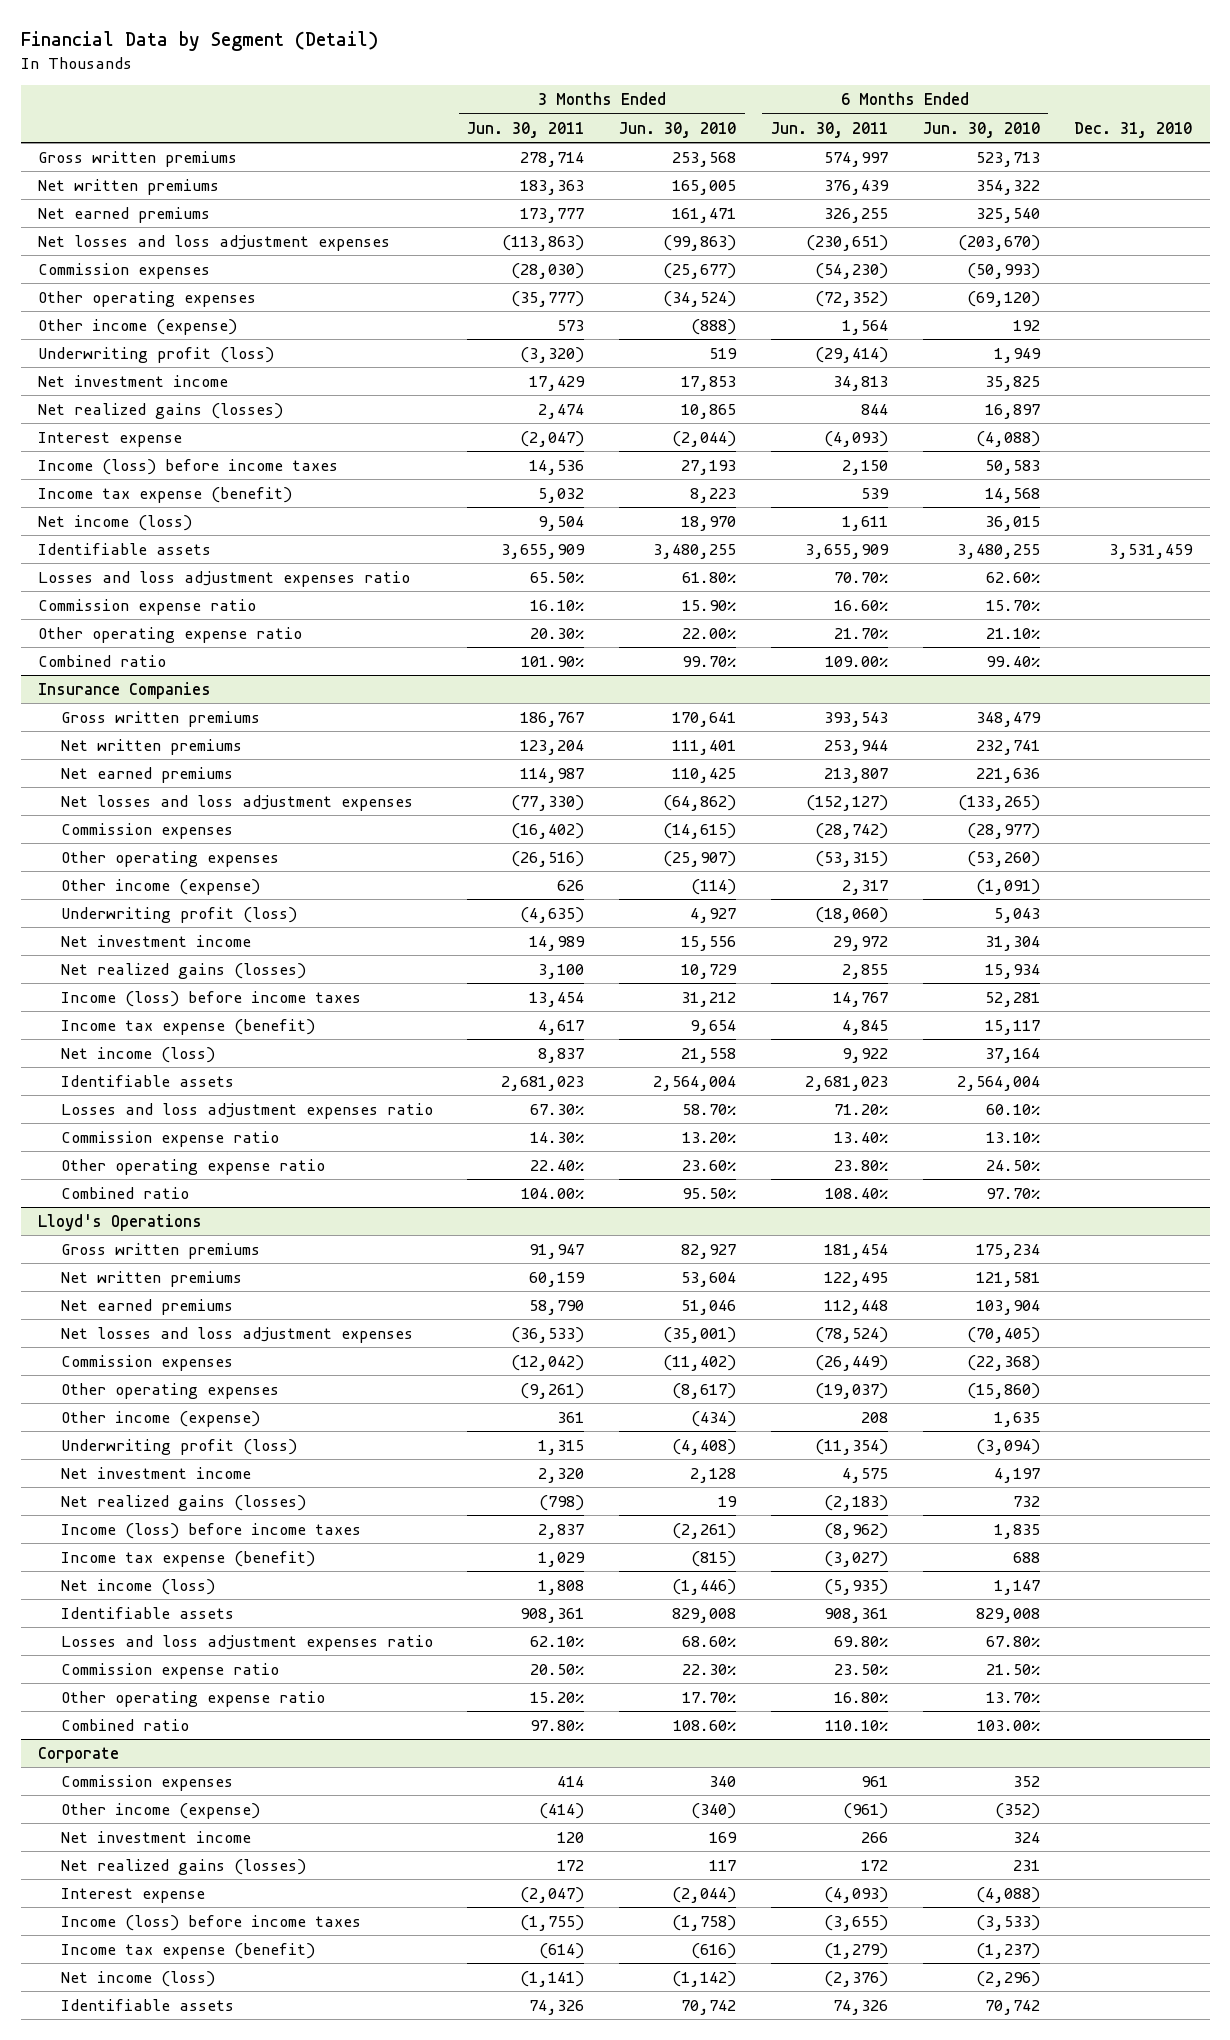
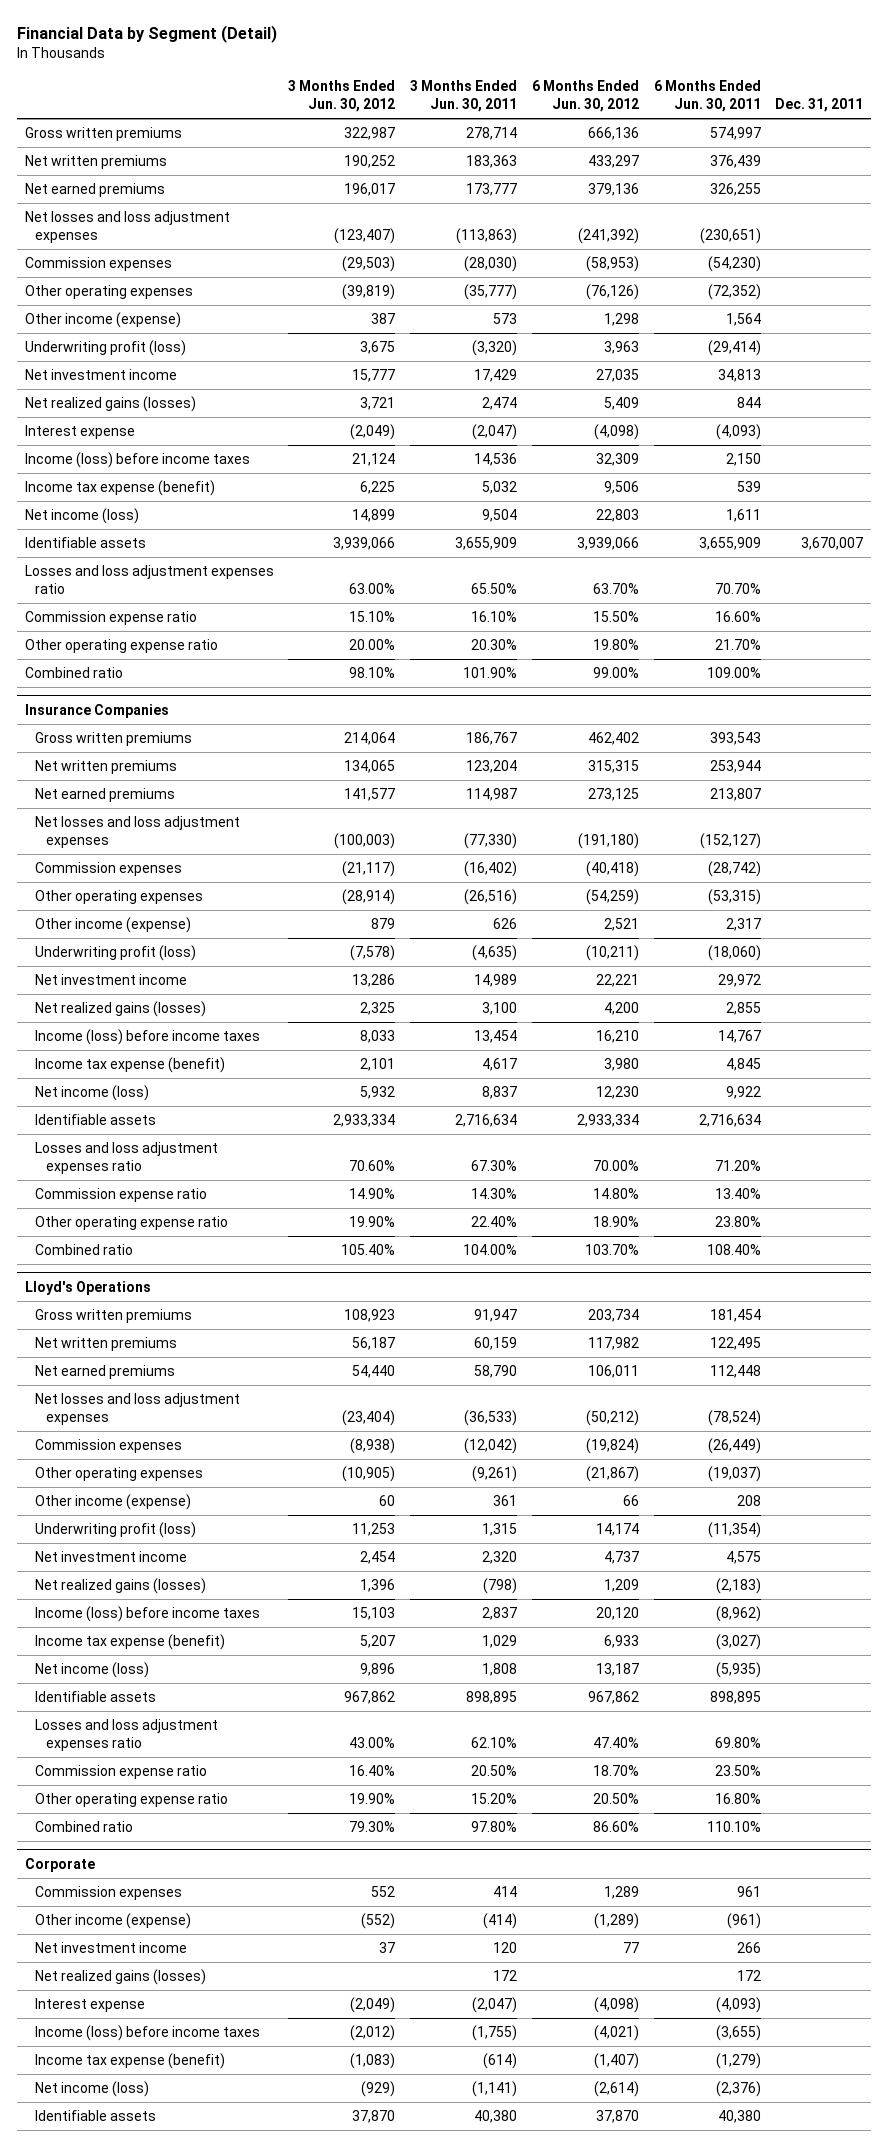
- | 3 Months Ended Jun. 30, 2011 | 3 Months Ended Jun. 30, 2010 | 6 Months Ended Jun. 30, 2011 | 6 Months Ended Jun. 30, 2010 | Dec. 31, 2010
+ | 3 Months Ended Jun. 30, 2012 | 3 Months Ended Jun. 30, 2011 | 6 Months Ended Jun. 30, 2012 | 6 Months Ended Jun. 30, 2011 | Dec. 31, 2011
@ Insurance Companies
- Identifiable assets | 2,681,023 | 2,564,004 | 2,681,023 | 2,564,004 |
+ Identifiable assets | 2,933,334 | 2,716,634 | 2,933,334 | 2,716,634 |
@ Lloyd's Operations
- Identifiable assets | 908,361 | 829,008 | 908,361 | 829,008 |
+ Identifiable assets | 967,862 | 898,895 | 967,862 | 898,895 |
@ Corporate
- Identifiable assets | 74,326 | 70,742 | 74,326 | 70,742 |
+ Identifiable assets | 37,870 | 40,380 | 37,870 | 40,380 |

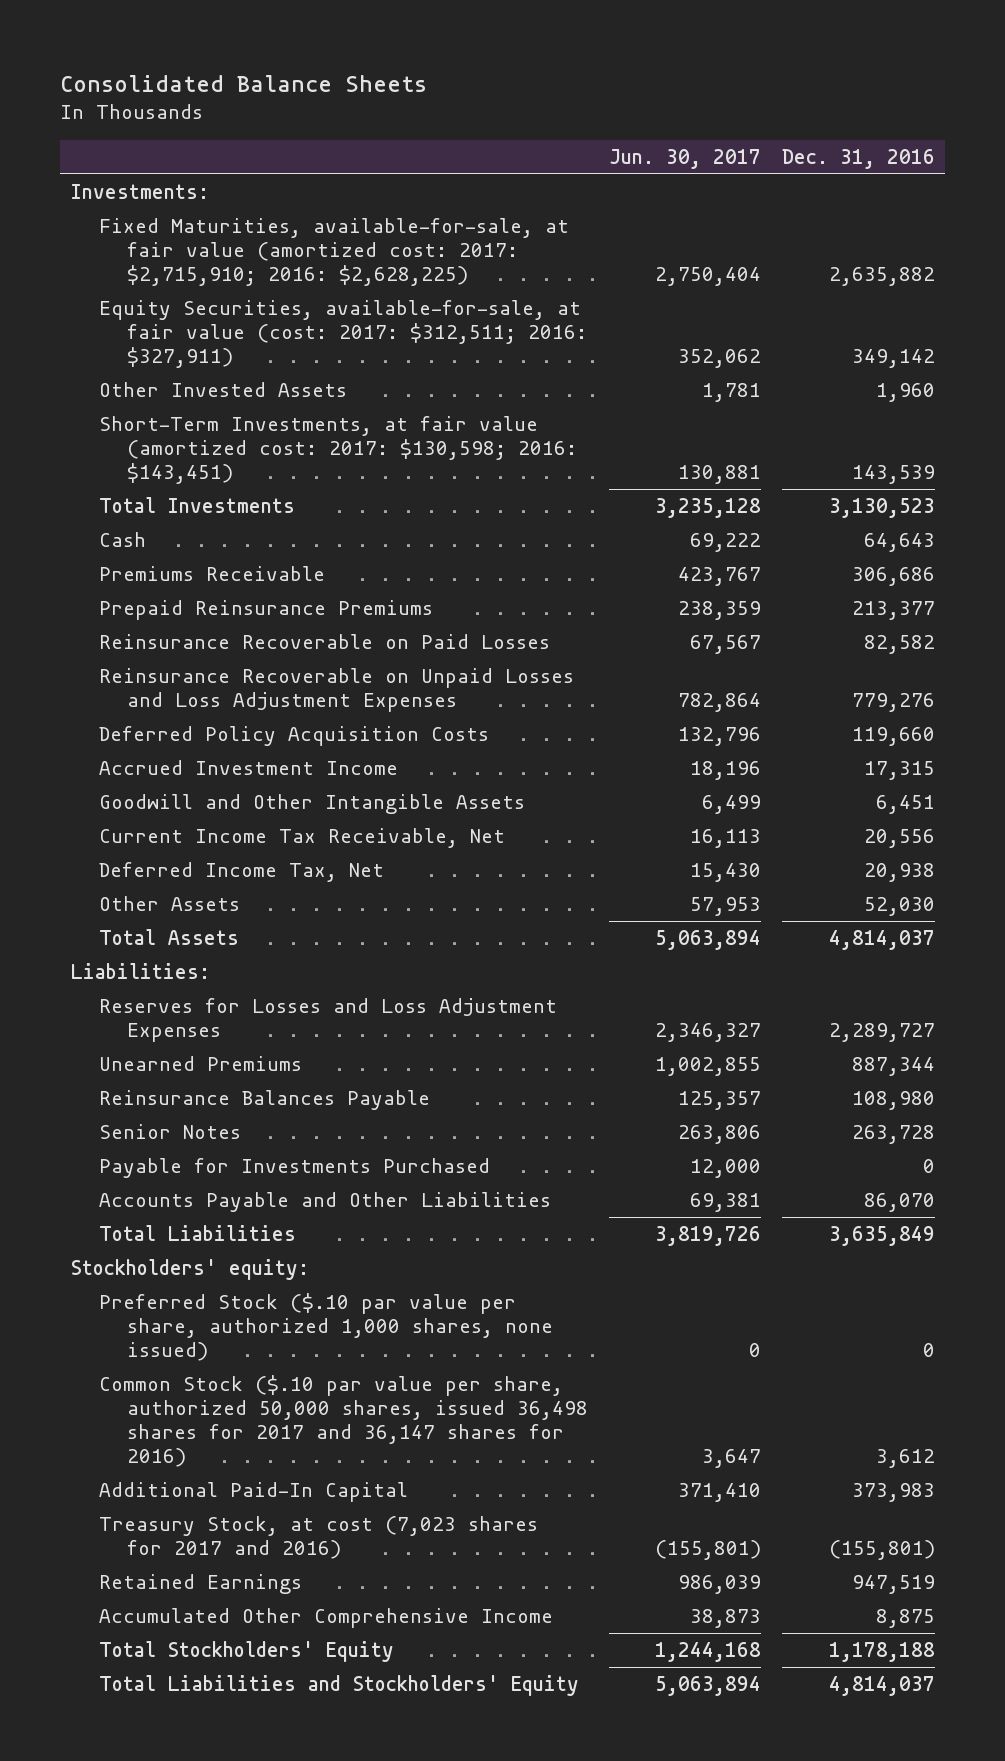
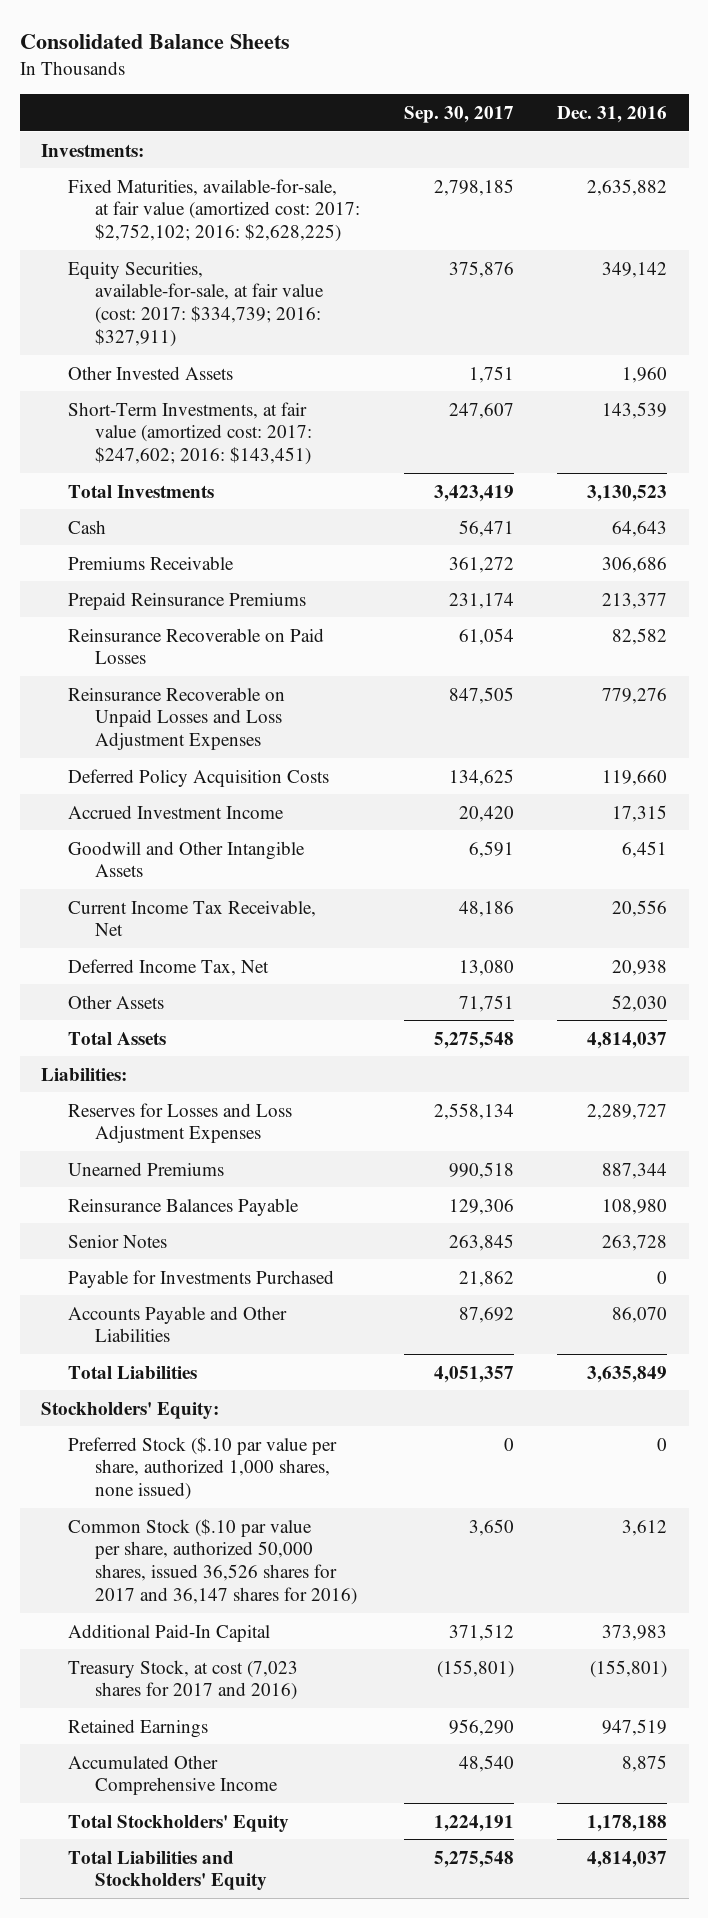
- | Jun. 30, 2017 | Dec. 31, 2016
+ | Sep. 30, 2017 | Dec. 31, 2016
- Fixed Maturities, available-for-sale, at fair value (amortized cost: 2017: $2,715,910; 2016: $2,628,225) | 2,750,404 | 2,635,882
- Equity Securities, available-for-sale, at fair value (cost: 2017: $312,511; 2016: $327,911) | 352,062 | 349,142
+ Fixed Maturities, available-for-sale, at fair value (amortized cost: 2017: $2,752,102; 2016: $2,628,225) | 2,798,185 | 2,635,882
+ Equity Securities, available-for-sale, at fair value (cost: 2017: $334,739; 2016: $327,911) | 375,876 | 349,142
- Short-Term Investments, at fair value (amortized cost: 2017: $130,598; 2016: $143,451) | 130,881 | 143,539
+ Short-Term Investments, at fair value (amortized cost: 2017: $247,602; 2016: $143,451) | 247,607 | 143,539
- Stockholders' equity:
+ Stockholders' Equity:
- Common Stock ($.10 par value per share, authorized 50,000 shares, issued 36,498 shares for 2017 and 36,147 shares for 2016) | 3,647 | 3,612
+ Common Stock ($.10 par value per share, authorized 50,000 shares, issued 36,526 shares for 2017 and 36,147 shares for 2016) | 3,650 | 3,612

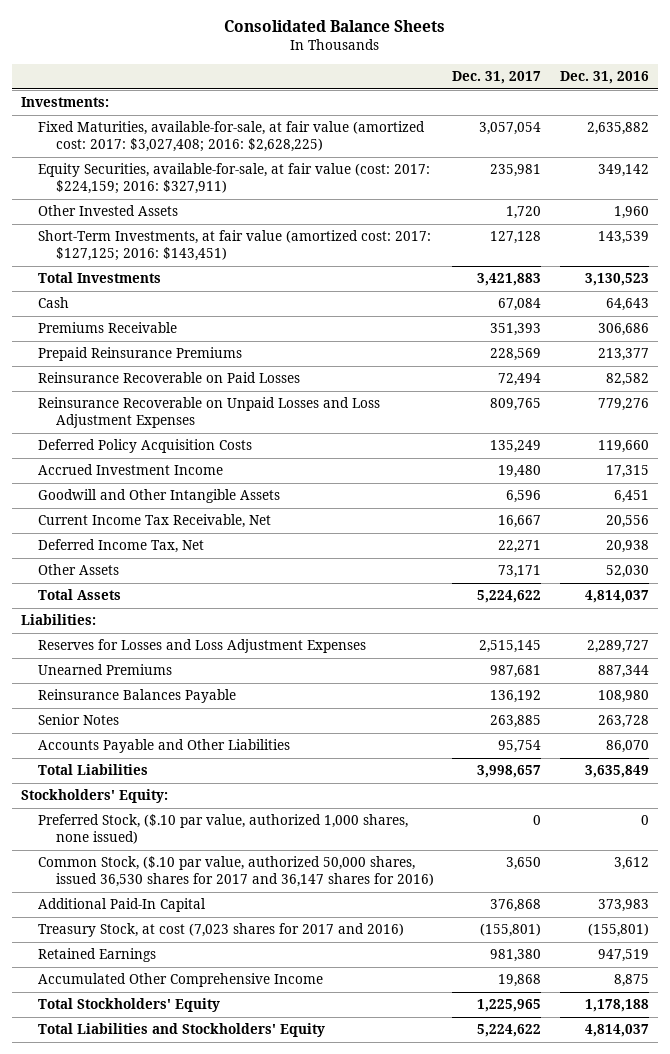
- | Sep. 30, 2017 | Dec. 31, 2016
+ | Dec. 31, 2017 | Dec. 31, 2016
- Fixed Maturities, available-for-sale, at fair value (amortized cost: 2017: $2,752,102; 2016: $2,628,225) | 2,798,185 | 2,635,882
- Equity Securities, available-for-sale, at fair value (cost: 2017: $334,739; 2016: $327,911) | 375,876 | 349,142
+ Fixed Maturities, available-for-sale, at fair value (amortized cost: 2017: $3,027,408; 2016: $2,628,225) | 3,057,054 | 2,635,882
+ Equity Securities, available-for-sale, at fair value (cost: 2017: $224,159; 2016: $327,911) | 235,981 | 349,142
- Short-Term Investments, at fair value (amortized cost: 2017: $247,602; 2016: $143,451) | 247,607 | 143,539
+ Short-Term Investments, at fair value (amortized cost: 2017: $127,125; 2016: $143,451) | 127,128 | 143,539
- Payable for Investments Purchased | 21,862 | 0
- Preferred Stock ($.10 par value per share, authorized 1,000 shares, none issued) | 0 | 0
- Common Stock ($.10 par value per share, authorized 50,000 shares, issued 36,526 shares for 2017 and 36,147 shares for 2016) | 3,650 | 3,612
+ Preferred Stock, ($.10 par value, authorized 1,000 shares, none issued) | 0 | 0
+ Common Stock, ($.10 par value, authorized 50,000 shares, issued 36,530 shares for 2017 and 36,147 shares for 2016) | 3,650 | 3,612

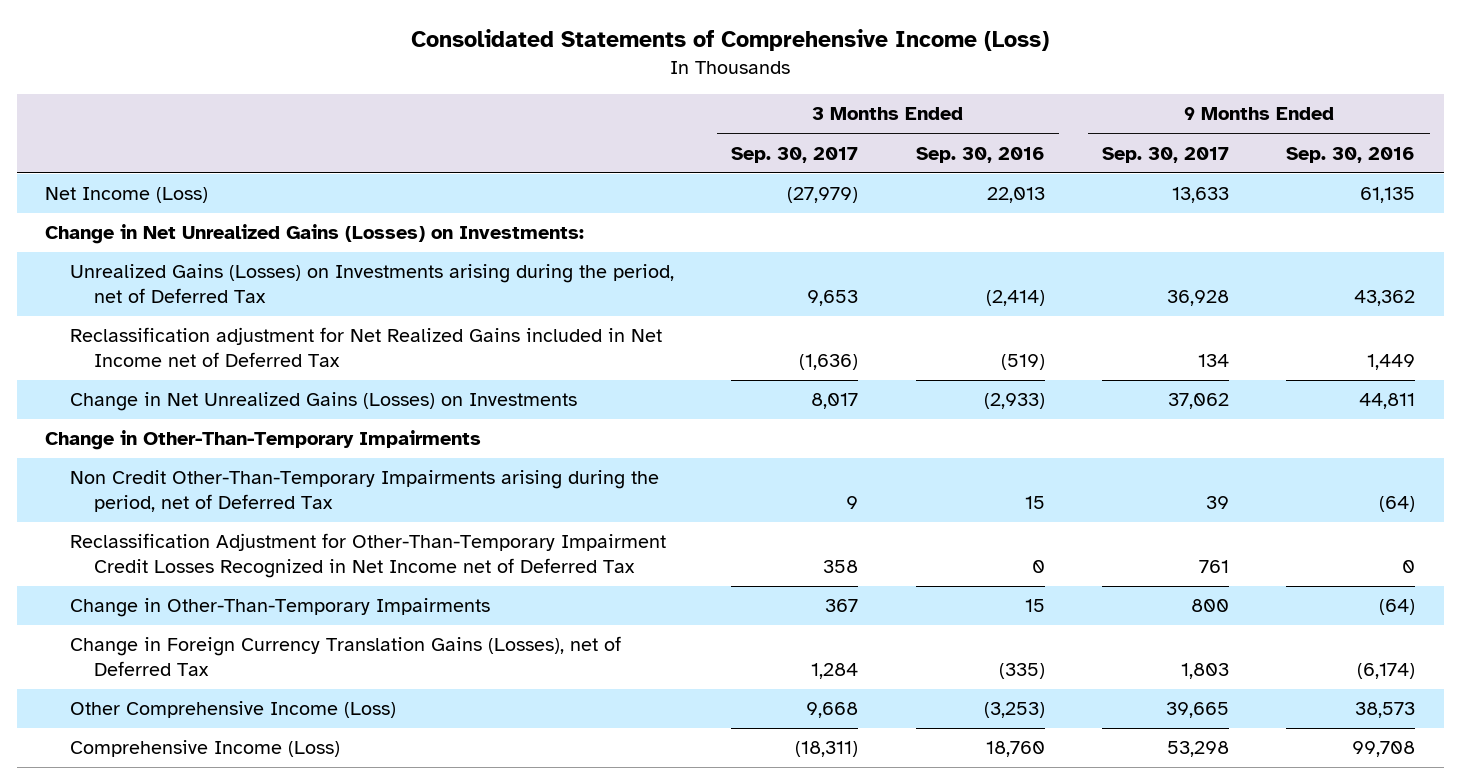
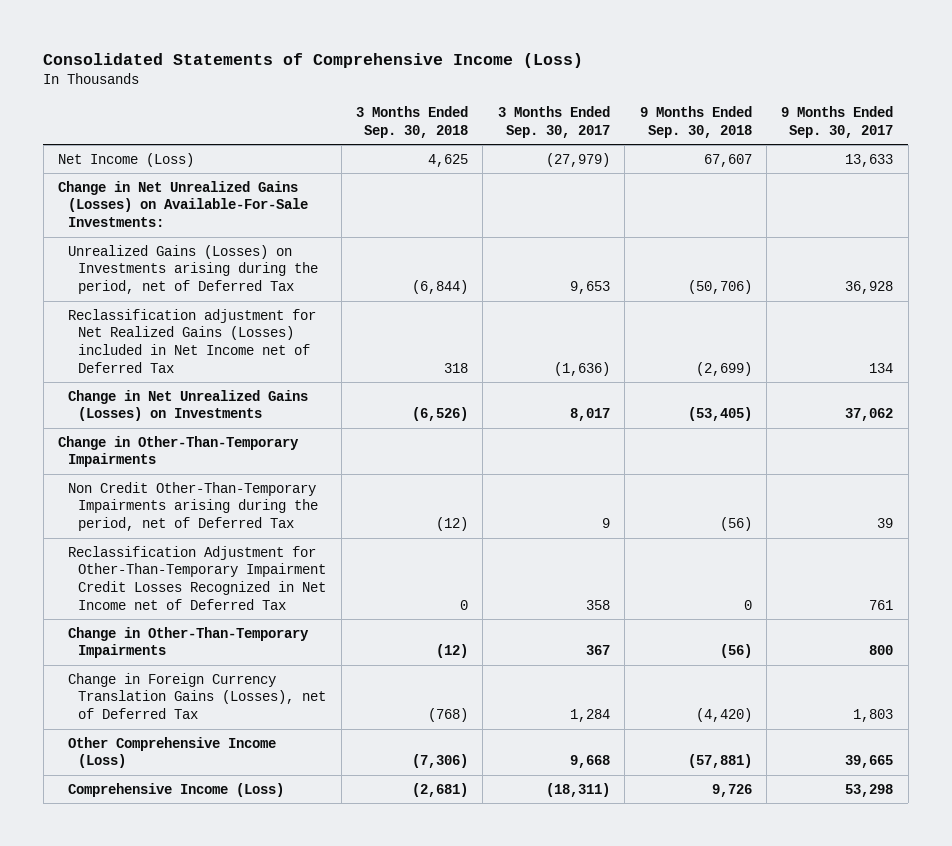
- | 3 Months Ended Sep. 30, 2017 | 3 Months Ended Sep. 30, 2016 | 9 Months Ended Sep. 30, 2017 | 9 Months Ended Sep. 30, 2016
+ | 3 Months Ended Sep. 30, 2018 | 3 Months Ended Sep. 30, 2017 | 9 Months Ended Sep. 30, 2018 | 9 Months Ended Sep. 30, 2017
- Change in Net Unrealized Gains (Losses) on Investments:
+ Change in Net Unrealized Gains (Losses) on Available-For-Sale Investments:
- Reclassification adjustment for Net Realized Gains included in Net Income net of Deferred Tax | (1,636) | (519) | 134 | 1,449
+ Reclassification adjustment for Net Realized Gains (Losses) included in Net Income net of Deferred Tax | 318 | (1,636) | (2,699) | 134

